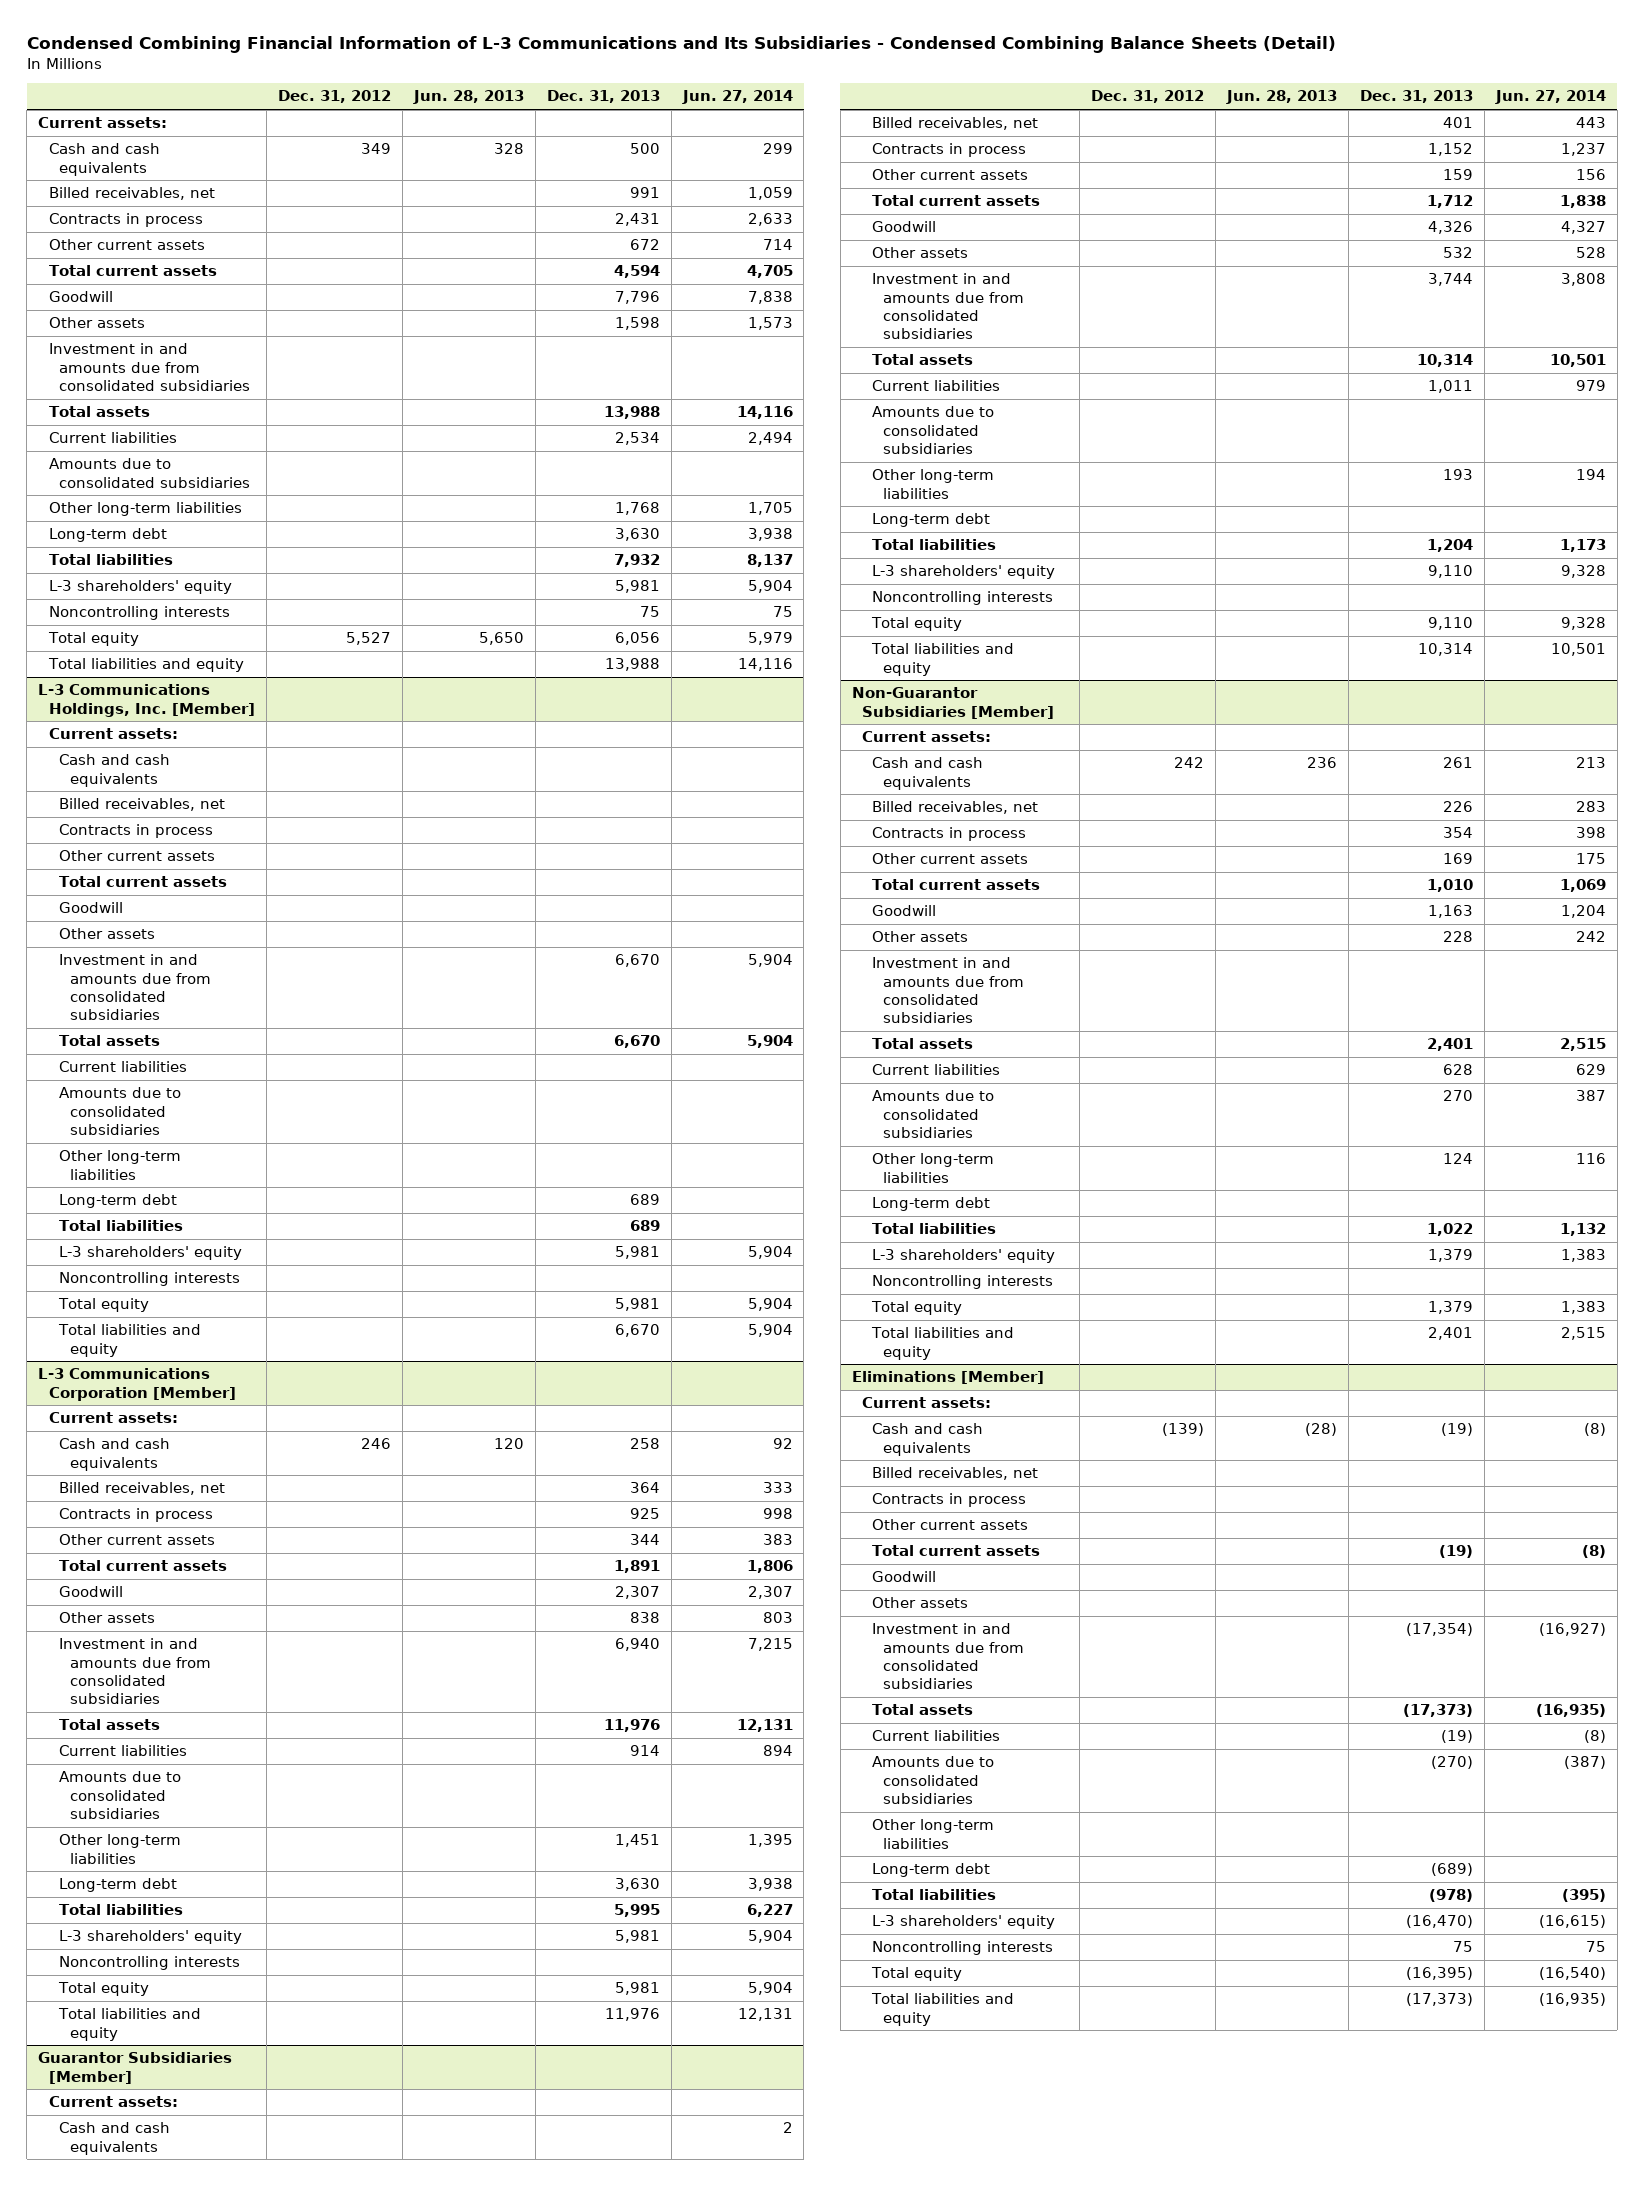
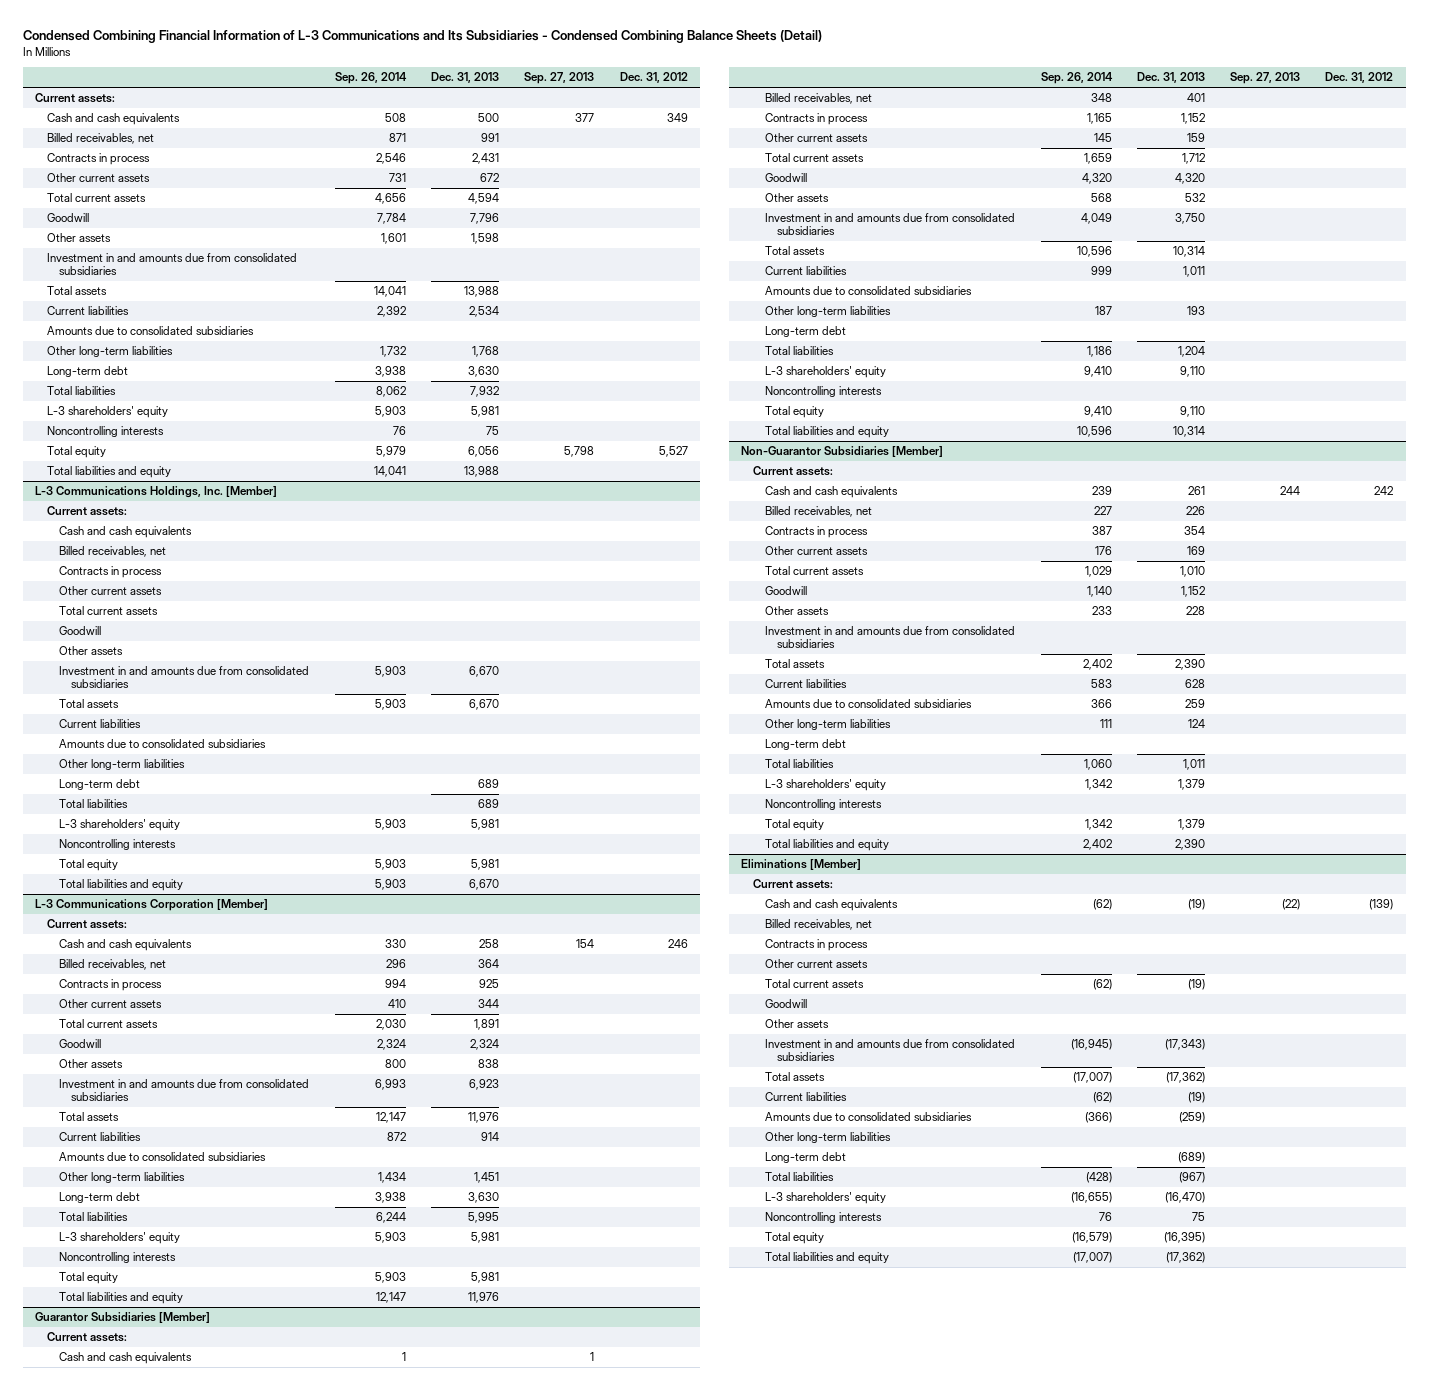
- | Dec. 31, 2012 | Jun. 28, 2013 | Dec. 31, 2013 | Jun. 27, 2014
+ | Sep. 26, 2014 | Dec. 31, 2013 | Sep. 27, 2013 | Dec. 31, 2012
@ L-3 Communications Corporation [Member]
- Goodwill | | | 2,307 | 2,307
+ Goodwill | 2,324 | 2,324 | |
- Investment in and amounts due from consolidated subsidiaries | | | 6,940 | 7,215
+ Investment in and amounts due from consolidated subsidiaries | 6,993 | 6,923 | |
@ Guarantor Subsidiaries [Member]
- Goodwill | | | 4,326 | 4,327
+ Goodwill | 4,320 | 4,320 | |
- Investment in and amounts due from consolidated subsidiaries | | | 3,744 | 3,808
+ Investment in and amounts due from consolidated subsidiaries | 4,049 | 3,750 | |
@ Non-Guarantor Subsidiaries [Member]
- Goodwill | | | 1,163 | 1,204
+ Goodwill | 1,140 | 1,152 | |
- Total assets | | | 2,401 | 2,515
+ Total assets | 2,402 | 2,390 | |
- Amounts due to consolidated subsidiaries | | | 270 | 387
+ Amounts due to consolidated subsidiaries | 366 | 259 | |
- Total liabilities | | | 1,022 | 1,132
+ Total liabilities | 1,060 | 1,011 | |
- Total liabilities and equity | | | 2,401 | 2,515
+ Total liabilities and equity | 2,402 | 2,390 | |
@ Eliminations [Member]
- Investment in and amounts due from consolidated subsidiaries | | | (17,354) | (16,927)
- Total assets | | | (17,373) | (16,935)
+ Investment in and amounts due from consolidated subsidiaries | (16,945) | (17,343) | |
+ Total assets | (17,007) | (17,362) | |
- Amounts due to consolidated subsidiaries | | | (270) | (387)
+ Amounts due to consolidated subsidiaries | (366) | (259) | |
- Total liabilities | | | (978) | (395)
+ Total liabilities | (428) | (967) | |
- Total liabilities and equity | | | (17,373) | (16,935)
+ Total liabilities and equity | (17,007) | (17,362) | |

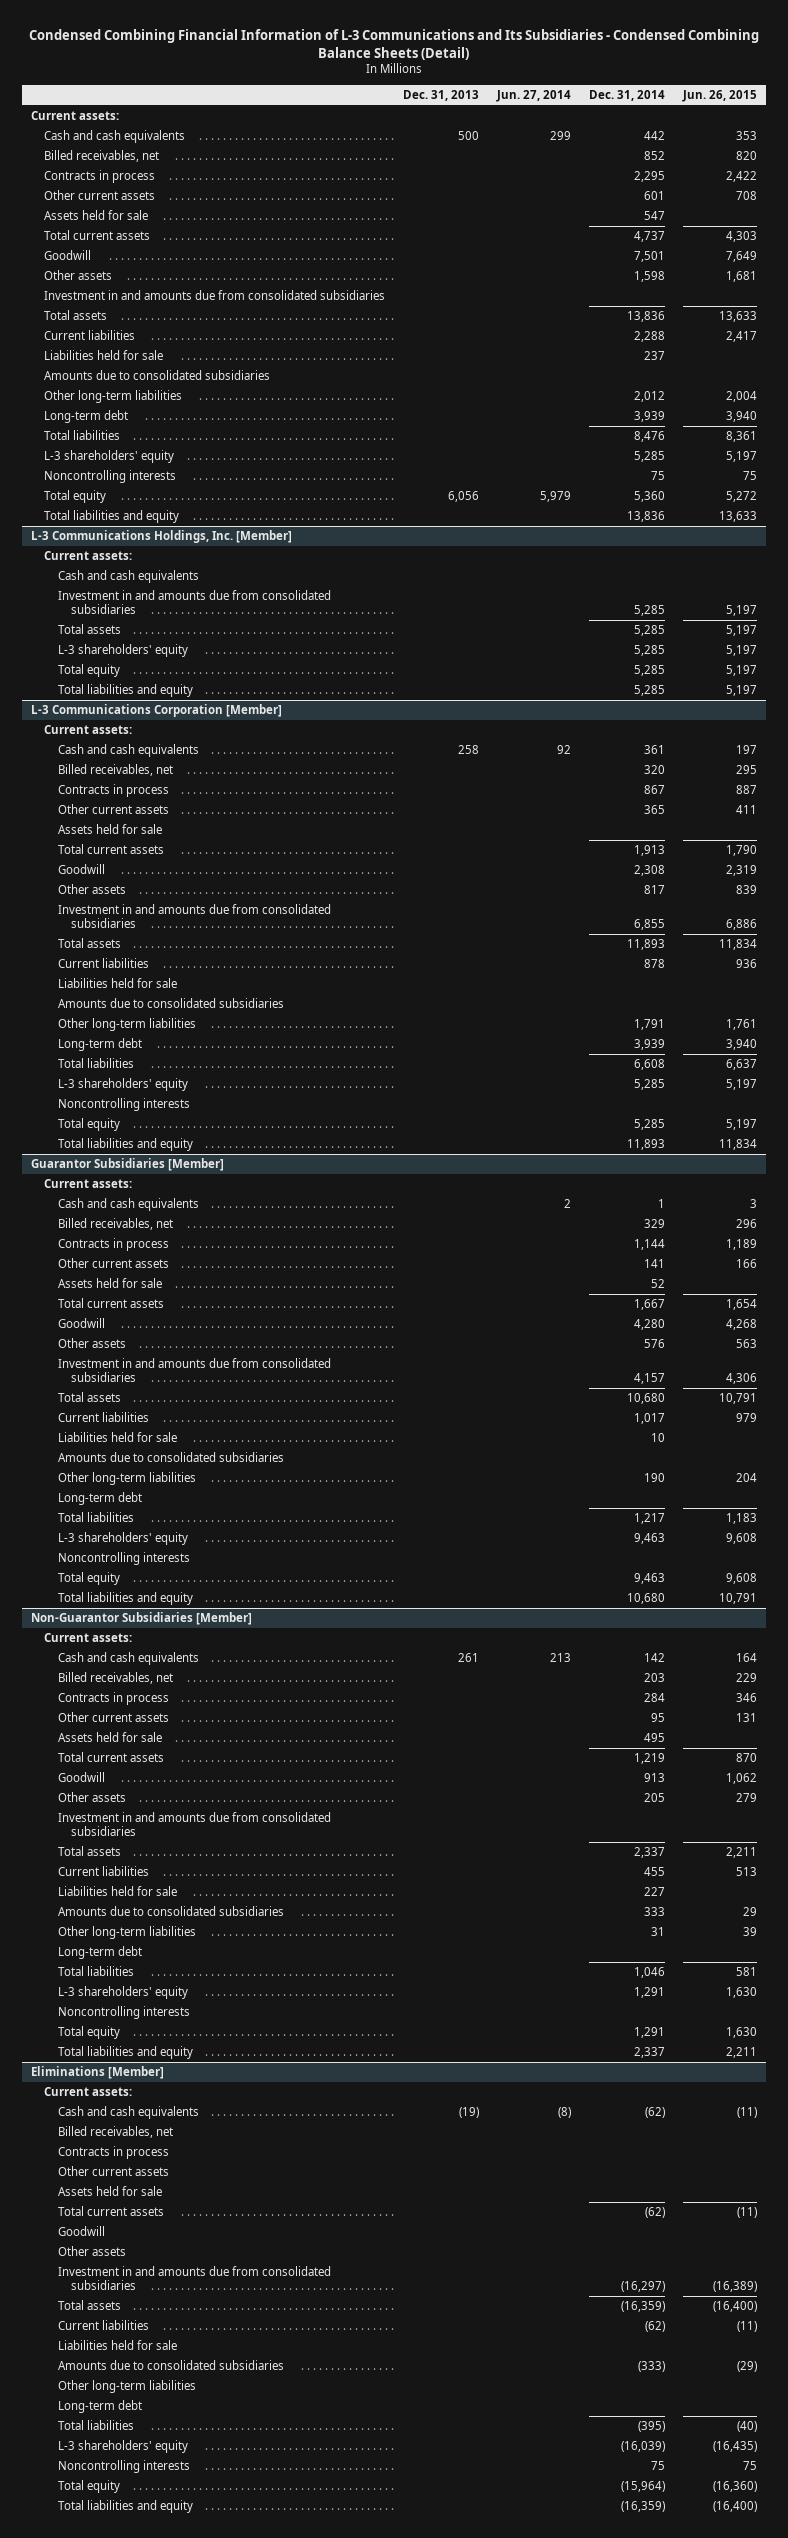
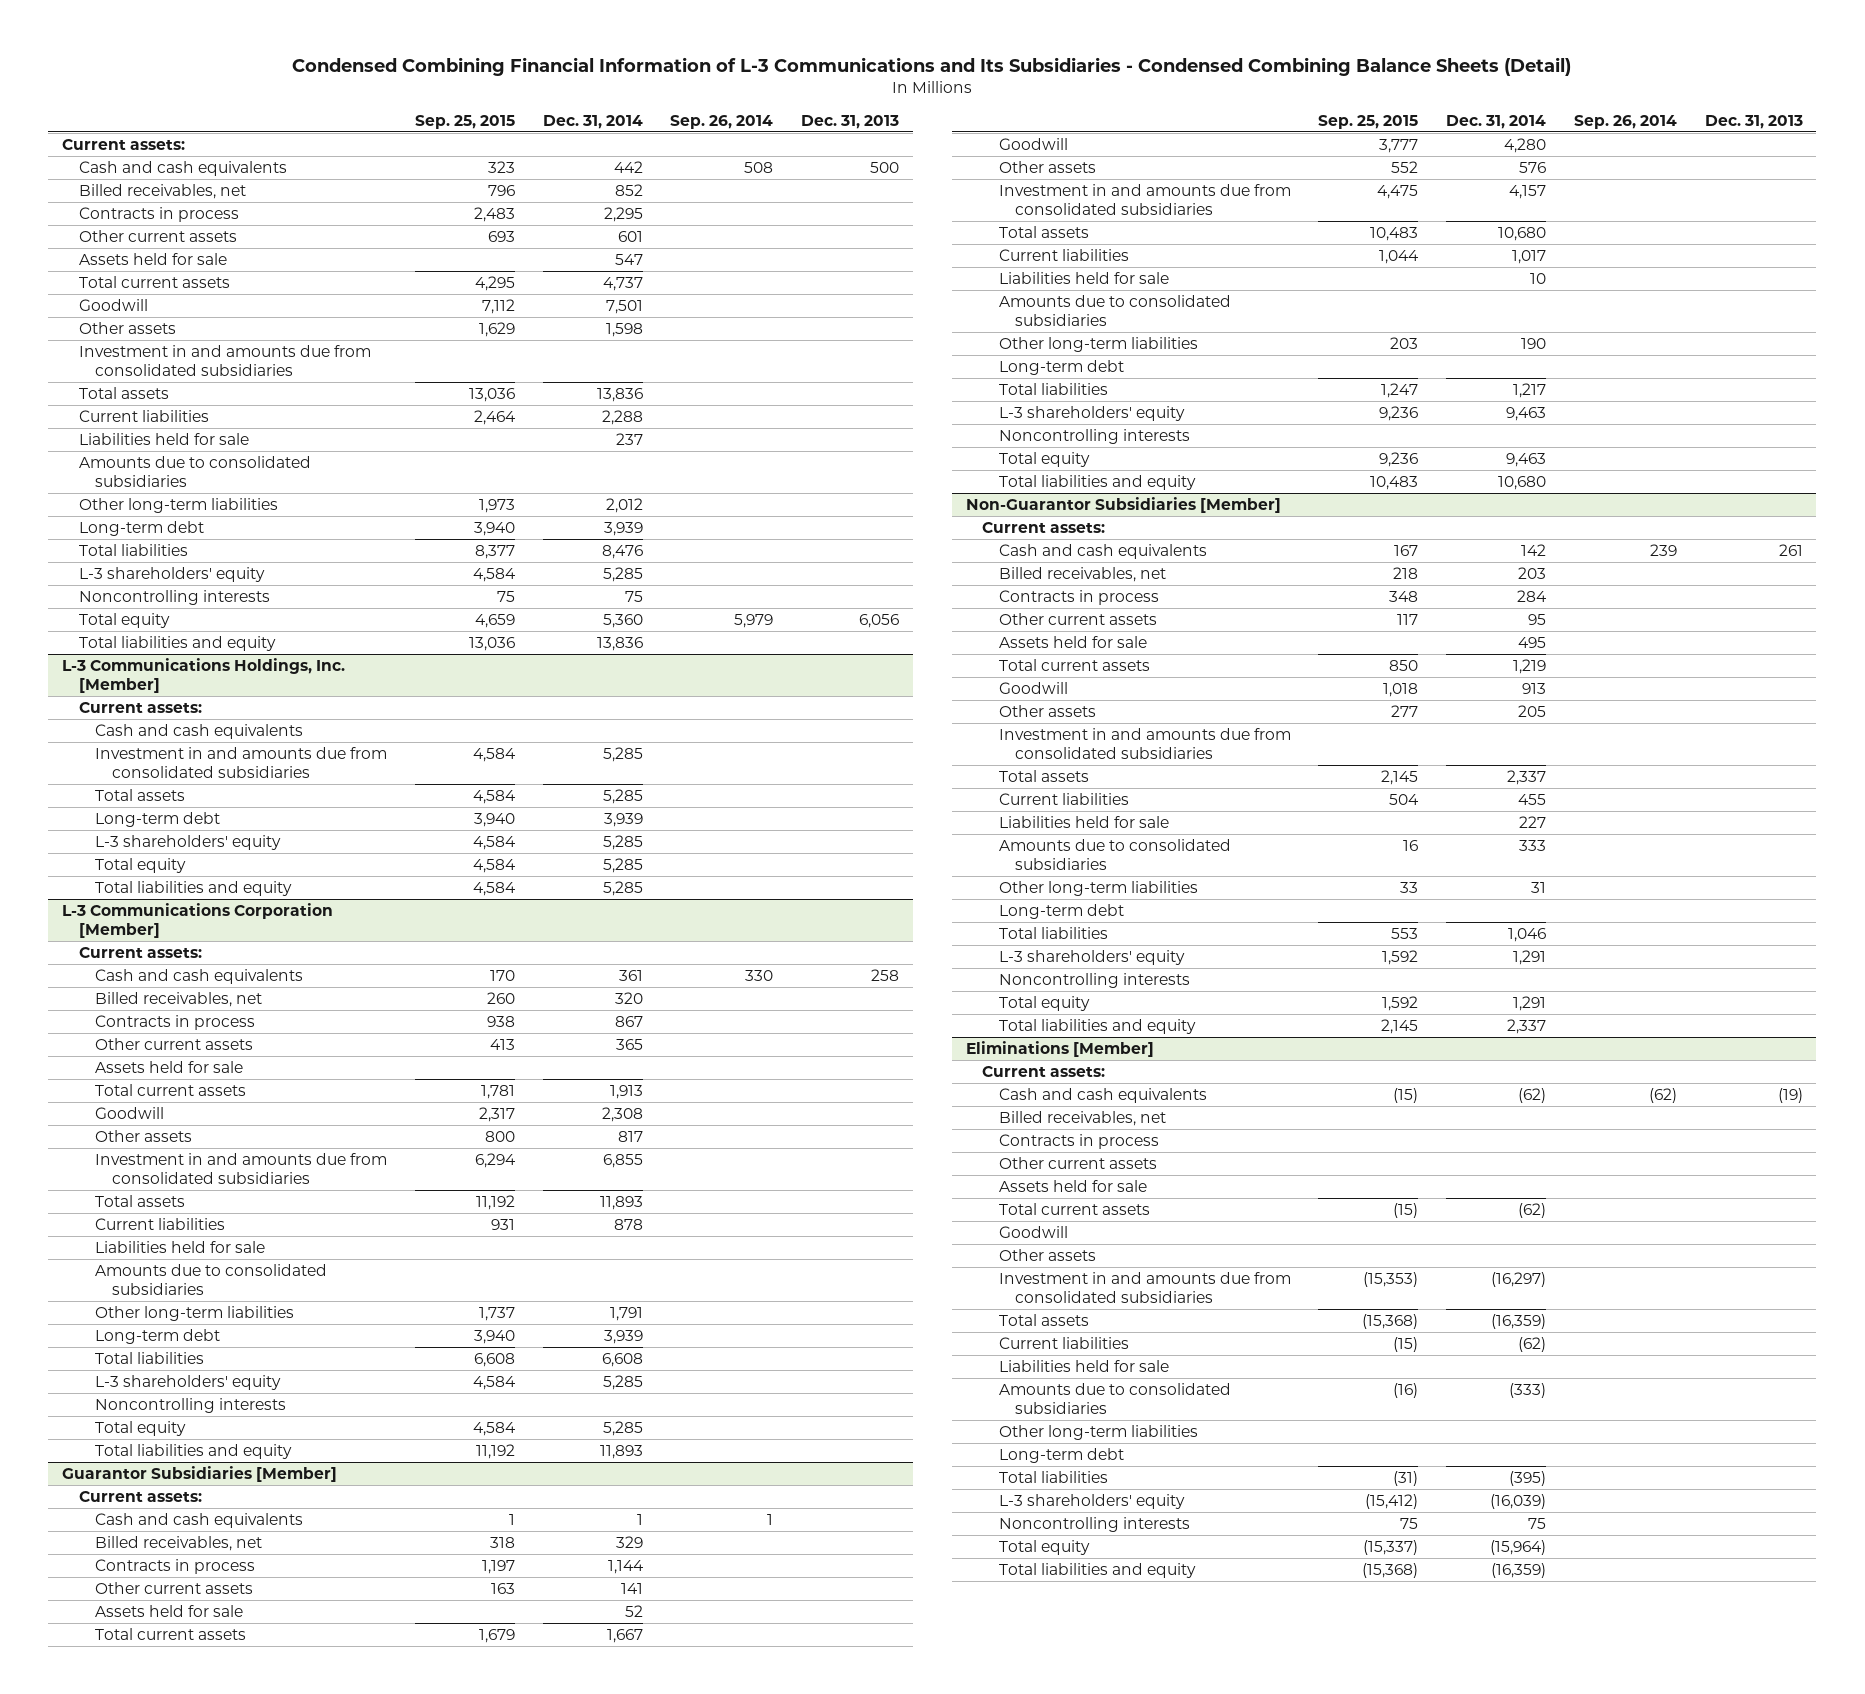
- | Dec. 31, 2013 | Jun. 27, 2014 | Dec. 31, 2014 | Jun. 26, 2015
+ | Sep. 25, 2015 | Dec. 31, 2014 | Sep. 26, 2014 | Dec. 31, 2013
@ L-3 Communications Holdings, Inc. [Member]
+ Long-term debt | 3,940 | 3,939 | |

